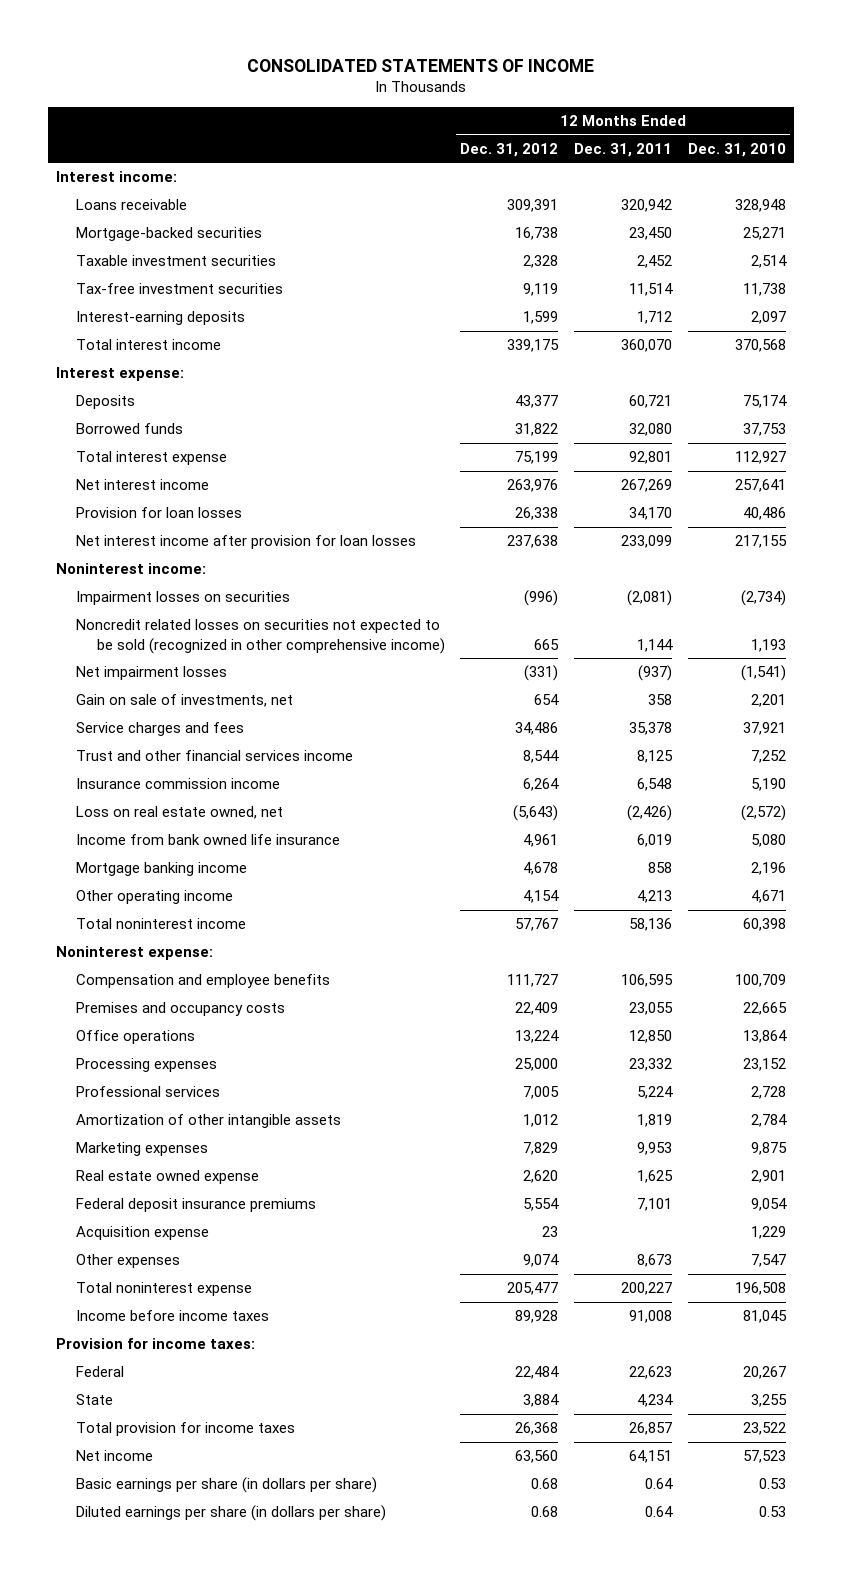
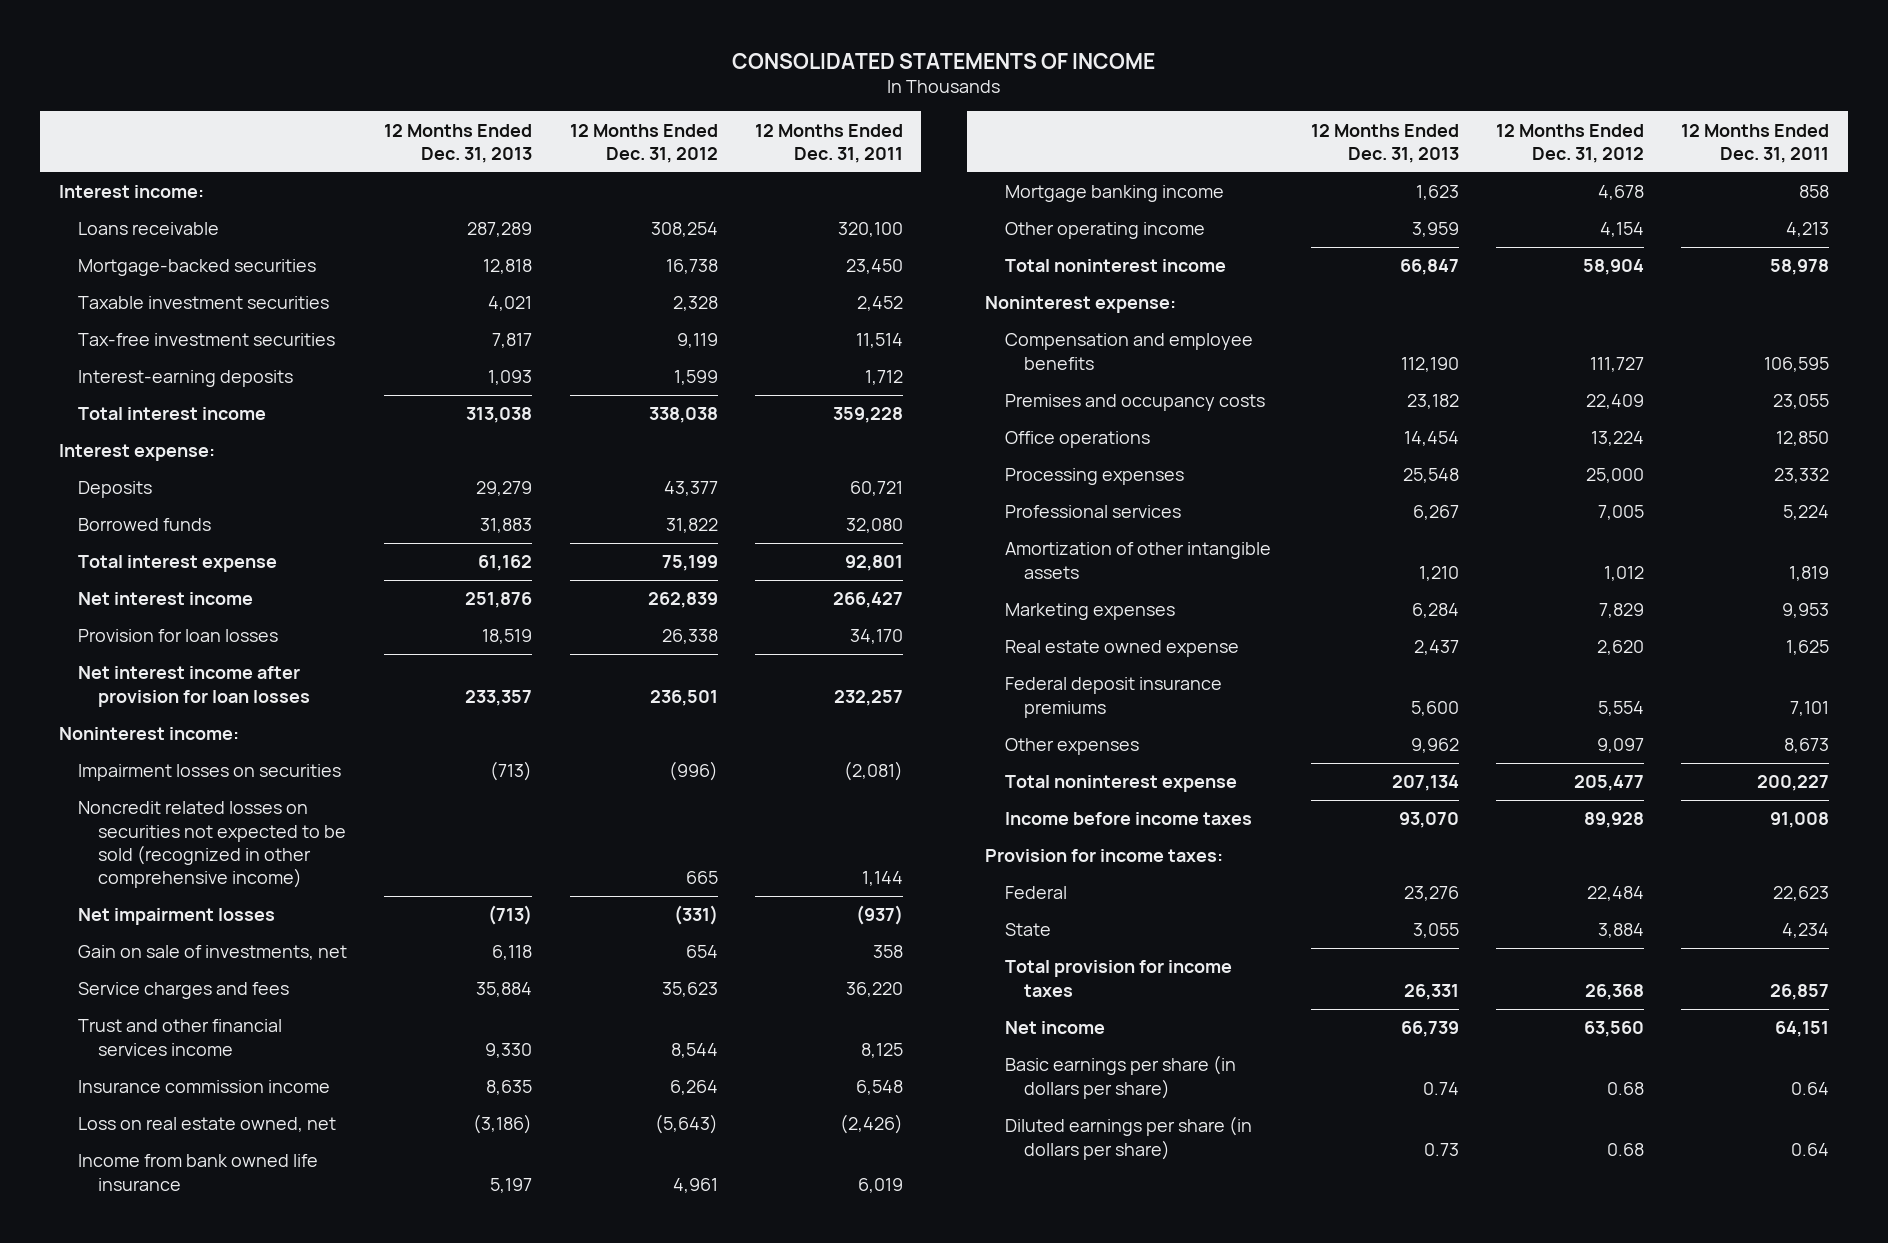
- | 12 Months Ended Dec. 31, 2012 | 12 Months Ended Dec. 31, 2011 | 12 Months Ended Dec. 31, 2010
+ | 12 Months Ended Dec. 31, 2013 | 12 Months Ended Dec. 31, 2012 | 12 Months Ended Dec. 31, 2011
- Loans receivable | 309,391 | 320,942 | 328,948
+ Loans receivable | 287,289 | 308,254 | 320,100
- Total interest income | 339,175 | 360,070 | 370,568
+ Total interest income | 313,038 | 338,038 | 359,228
- Net interest income | 263,976 | 267,269 | 257,641
+ Net interest income | 251,876 | 262,839 | 266,427
- Net interest income after provision for loan losses | 237,638 | 233,099 | 217,155
+ Net interest income after provision for loan losses | 233,357 | 236,501 | 232,257
- Service charges and fees | 34,486 | 35,378 | 37,921
+ Service charges and fees | 35,884 | 35,623 | 36,220
- Total noninterest income | 57,767 | 58,136 | 60,398
+ Total noninterest income | 66,847 | 58,904 | 58,978
- Acquisition expense | 23 | | 1,229
- Other expenses | 9,074 | 8,673 | 7,547
+ Other expenses | 9,962 | 9,097 | 8,673

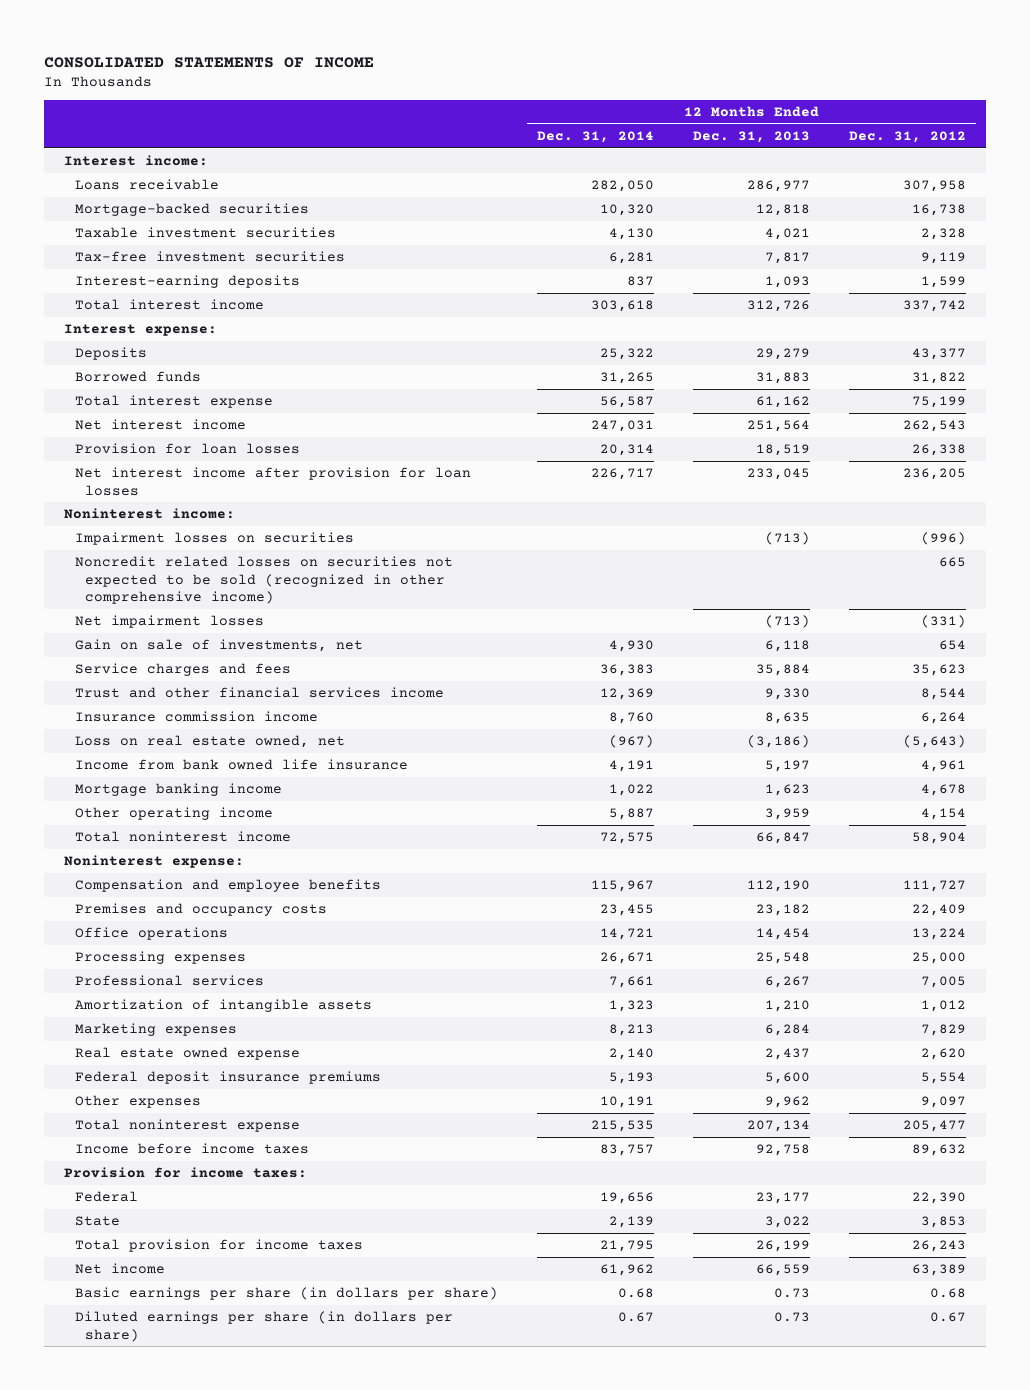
- | 12 Months Ended Dec. 31, 2013 | 12 Months Ended Dec. 31, 2012 | 12 Months Ended Dec. 31, 2011
+ | 12 Months Ended Dec. 31, 2014 | 12 Months Ended Dec. 31, 2013 | 12 Months Ended Dec. 31, 2012
- Loans receivable | 287,289 | 308,254 | 320,100
+ Loans receivable | 282,050 | 286,977 | 307,958
- Total interest income | 313,038 | 338,038 | 359,228
+ Total interest income | 303,618 | 312,726 | 337,742
- Net interest income | 251,876 | 262,839 | 266,427
+ Net interest income | 247,031 | 251,564 | 262,543
- Net interest income after provision for loan losses | 233,357 | 236,501 | 232,257
+ Net interest income after provision for loan losses | 226,717 | 233,045 | 236,205
- Amortization of other intangible assets | 1,210 | 1,012 | 1,819
+ Amortization of intangible assets | 1,323 | 1,210 | 1,012
- Income before income taxes | 93,070 | 89,928 | 91,008
+ Income before income taxes | 83,757 | 92,758 | 89,632
- Federal | 23,276 | 22,484 | 22,623
- State | 3,055 | 3,884 | 4,234
- Total provision for income taxes | 26,331 | 26,368 | 26,857
- Net income | 66,739 | 63,560 | 64,151
- Basic earnings per share (in dollars per share) | 0.74 | 0.68 | 0.64
- Diluted earnings per share (in dollars per share) | 0.73 | 0.68 | 0.64
+ Federal | 19,656 | 23,177 | 22,390
+ State | 2,139 | 3,022 | 3,853
+ Total provision for income taxes | 21,795 | 26,199 | 26,243
+ Net income | 61,962 | 66,559 | 63,389
+ Basic earnings per share (in dollars per share) | 0.68 | 0.73 | 0.68
+ Diluted earnings per share (in dollars per share) | 0.67 | 0.73 | 0.67

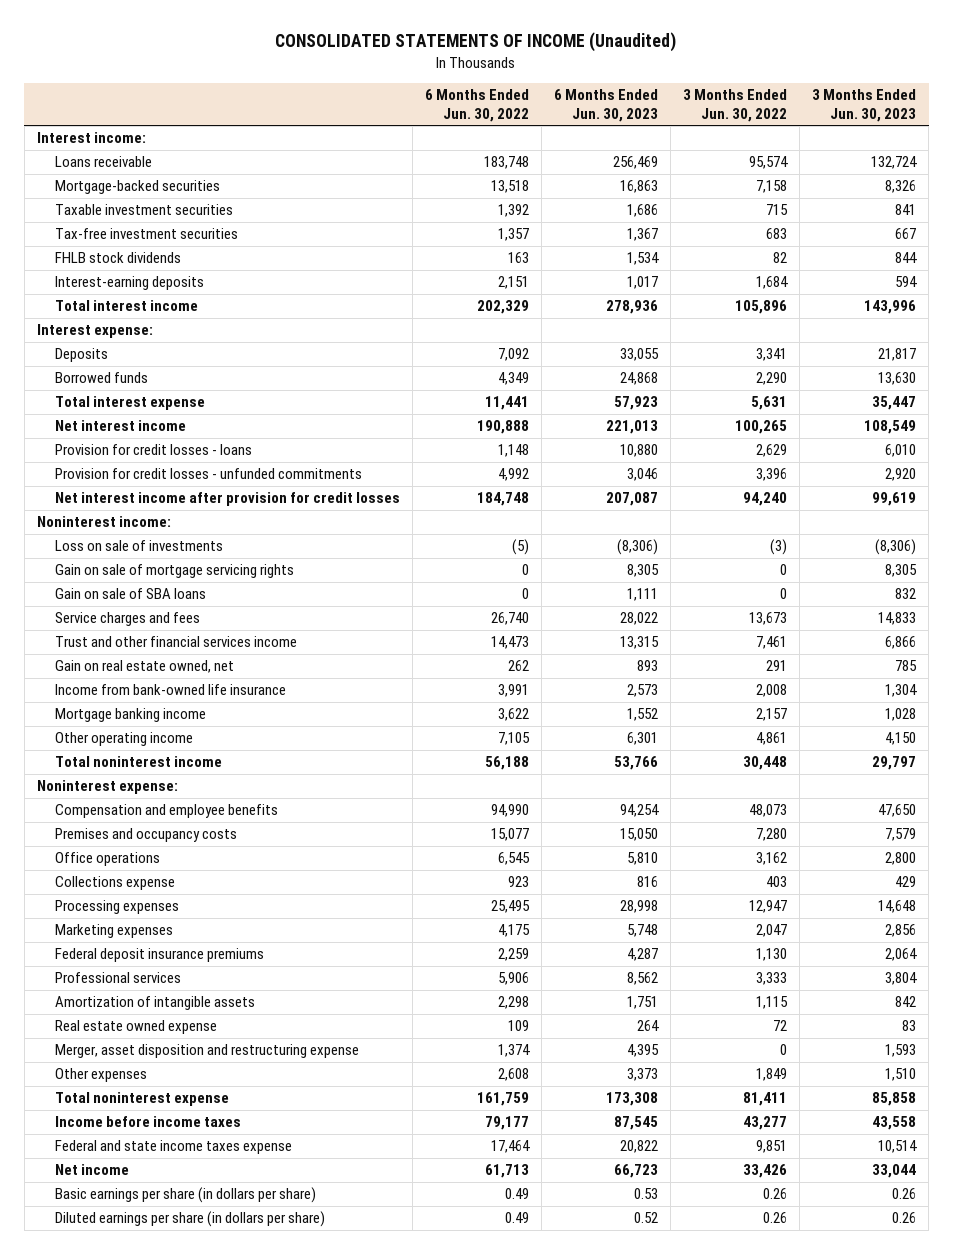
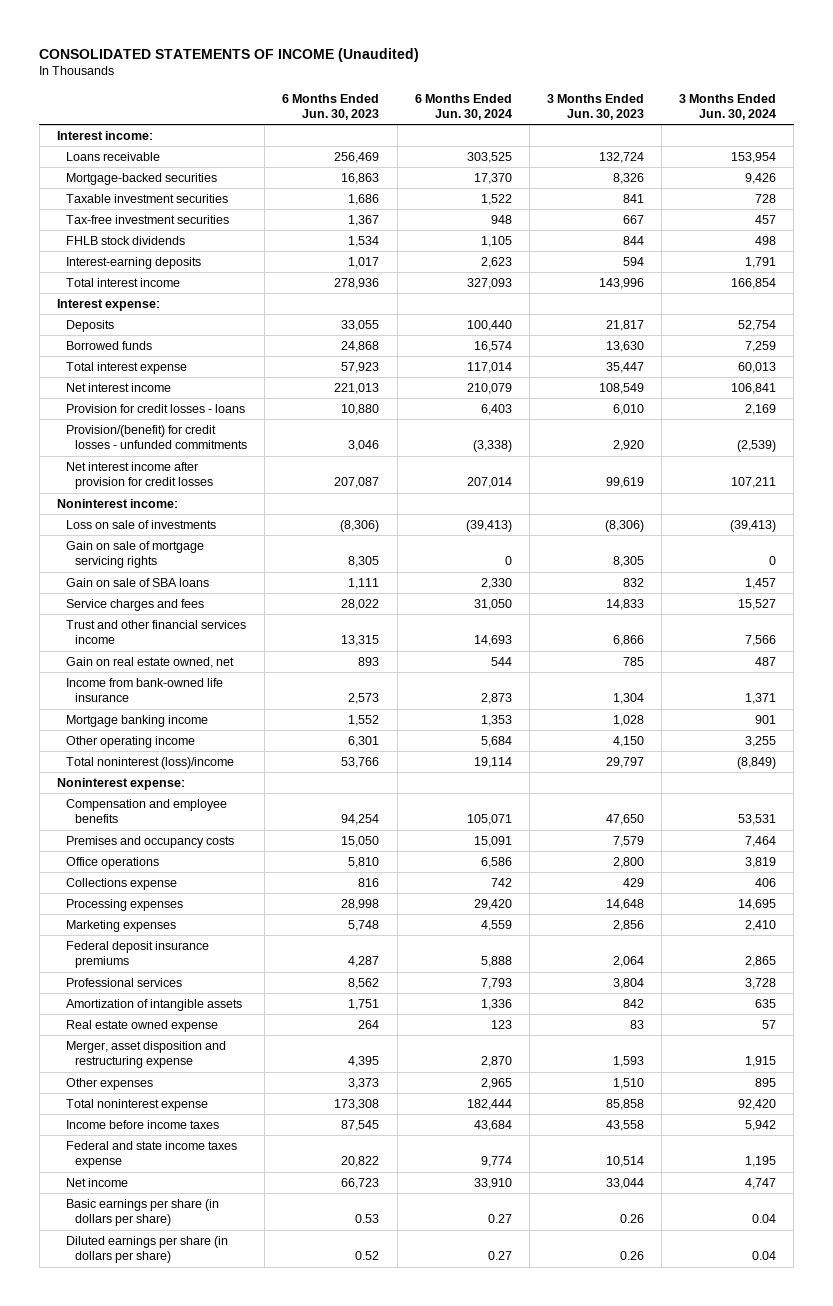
- | 6 Months Ended Jun. 30, 2022 | 6 Months Ended Jun. 30, 2023 | 3 Months Ended Jun. 30, 2022 | 3 Months Ended Jun. 30, 2023
+ | 6 Months Ended Jun. 30, 2023 | 6 Months Ended Jun. 30, 2024 | 3 Months Ended Jun. 30, 2023 | 3 Months Ended Jun. 30, 2024
- Provision for credit losses - unfunded commitments | 4,992 | 3,046 | 3,396 | 2,920
+ Provision/(benefit) for credit losses - unfunded commitments | 3,046 | (3,338) | 2,920 | (2,539)
- Total noninterest income | 56,188 | 53,766 | 30,448 | 29,797
+ Total noninterest (loss)/income | 53,766 | 19,114 | 29,797 | (8,849)

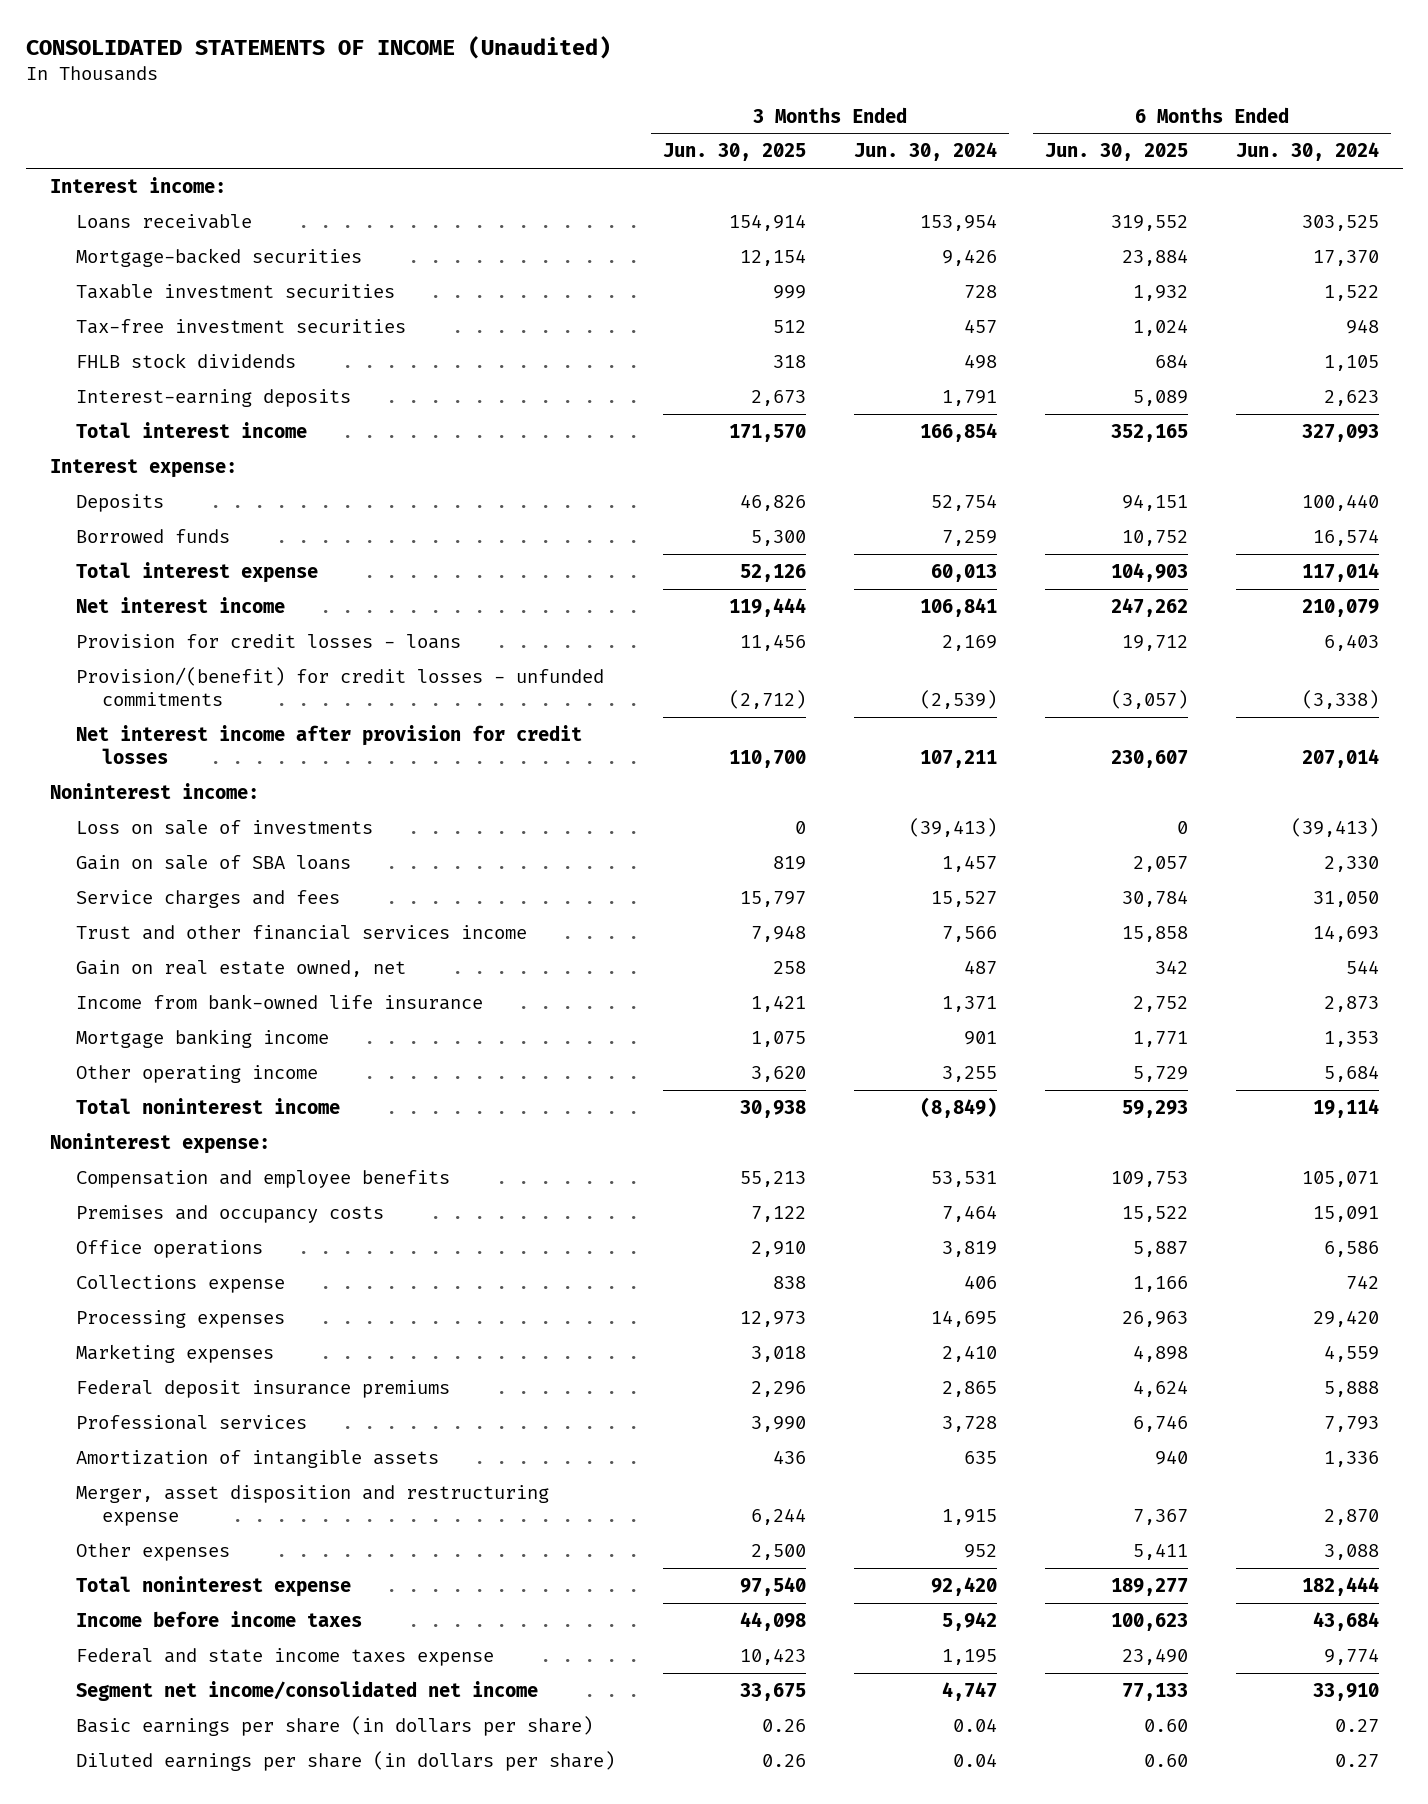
- | 6 Months Ended Jun. 30, 2023 | 6 Months Ended Jun. 30, 2024 | 3 Months Ended Jun. 30, 2023 | 3 Months Ended Jun. 30, 2024
+ | 3 Months Ended Jun. 30, 2025 | 3 Months Ended Jun. 30, 2024 | 6 Months Ended Jun. 30, 2025 | 6 Months Ended Jun. 30, 2024
- Gain on sale of mortgage servicing rights | 8,305 | 0 | 8,305 | 0
- Total noninterest (loss)/income | 53,766 | 19,114 | 29,797 | (8,849)
+ Total noninterest income | 30,938 | (8,849) | 59,293 | 19,114
- Real estate owned expense | 264 | 123 | 83 | 57
- Other expenses | 3,373 | 2,965 | 1,510 | 895
+ Other expenses | 2,500 | 952 | 5,411 | 3,088
- Net income | 66,723 | 33,910 | 33,044 | 4,747
+ Segment net income/consolidated net income | 33,675 | 4,747 | 77,133 | 33,910

